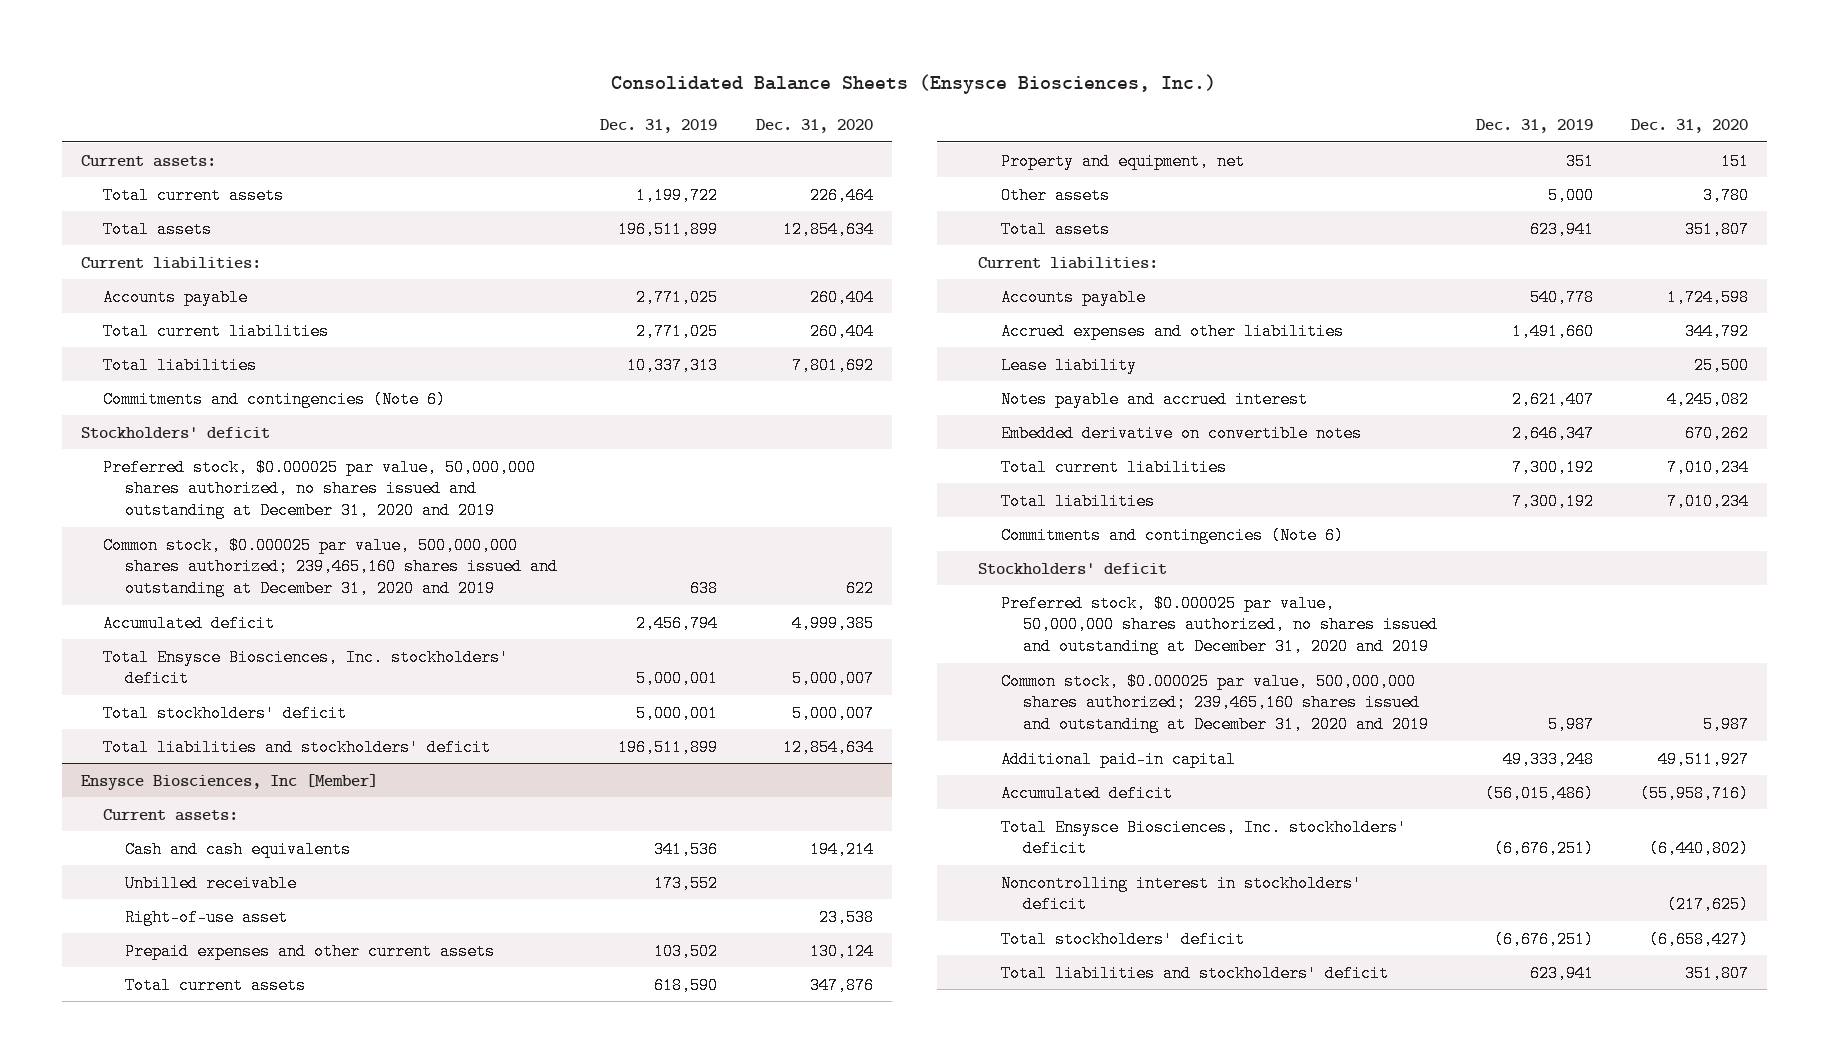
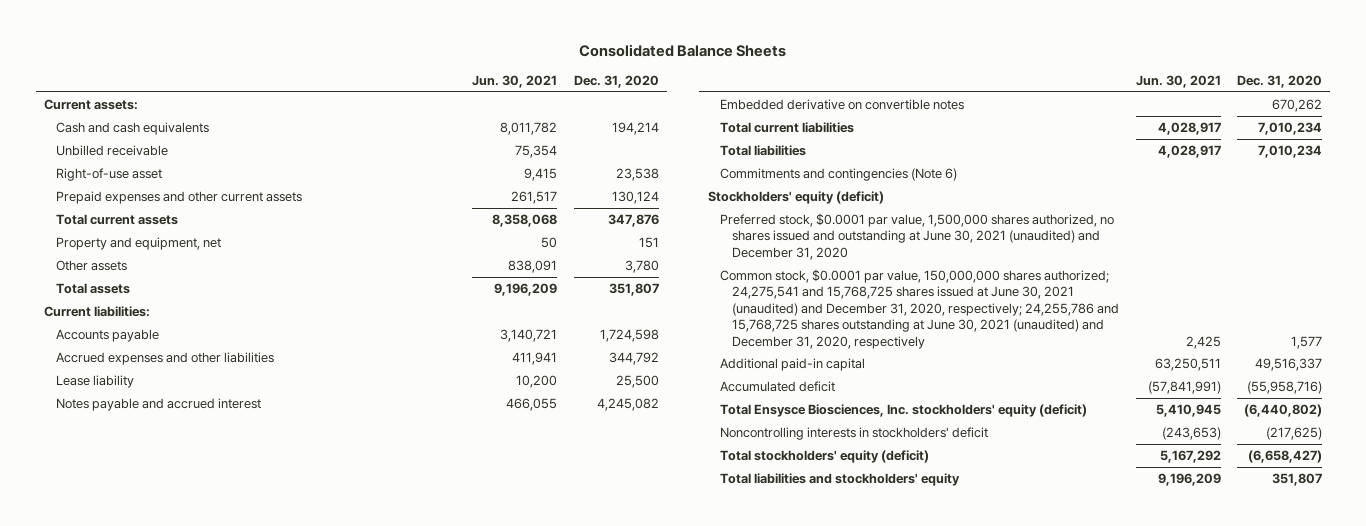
- Consolidated Balance Sheets (Ensysce Biosciences, Inc.)
+ Consolidated Balance Sheets
- | Dec. 31, 2019 | Dec. 31, 2020
+ | Jun. 30, 2021 | Dec. 31, 2020
- Total current assets | 1,199,722 | 226,464
- Total assets | 196,511,899 | 12,854,634
- Current liabilities:
- Accounts payable | 2,771,025 | 260,404
- Total current liabilities | 2,771,025 | 260,404
- Total liabilities | 10,337,313 | 7,801,692
- Commitments and contingencies (Note 6)
- Stockholders' deficit
- Preferred stock, $0.000025 par value, 50,000,000 shares authorized, no shares issued and outstanding at December 31, 2020 and 2019
- Common stock, $0.000025 par value, 500,000,000 shares authorized; 239,465,160 shares issued and outstanding at December 31, 2020 and 2019 | 638 | 622
- Accumulated deficit | 2,456,794 | 4,999,385
- Total Ensysce Biosciences, Inc. stockholders' deficit | 5,000,001 | 5,000,007
- Total stockholders' deficit | 5,000,001 | 5,000,007
- Total liabilities and stockholders' deficit | 196,511,899 | 12,854,634
- Ensysce Biosciences, Inc [Member]
- Current assets:
- Stockholders' deficit
- Preferred stock, $0.000025 par value, 50,000,000 shares authorized, no shares issued and outstanding at December 31, 2020 and 2019
- Common stock, $0.000025 par value, 500,000,000 shares authorized; 239,465,160 shares issued and outstanding at December 31, 2020 and 2019 | 5,987 | 5,987
- Additional paid-in capital | 49,333,248 | 49,511,927
+ Stockholders' equity (deficit)
+ Preferred stock, $0.0001 par value, 1,500,000 shares authorized, no shares issued and outstanding at June 30, 2021 (unaudited) and December 31, 2020
+ Common stock, $0.0001 par value, 150,000,000 shares authorized; 24,275,541 and 15,768,725 shares issued at June 30, 2021 (unaudited) and December 31, 2020, respectively; 24,255,786 and 15,768,725 shares outstanding at June 30, 2021 (unaudited) and December 31, 2020, respectively | 2,425 | 1,577
+ Additional paid-in capital | 63,250,511 | 49,516,337
- Total Ensysce Biosciences, Inc. stockholders' deficit | (6,676,251) | (6,440,802)
- Noncontrolling interest in stockholders' deficit | | (217,625)
- Total stockholders' deficit | (6,676,251) | (6,658,427)
- Total liabilities and stockholders' deficit | 623,941 | 351,807
+ Total Ensysce Biosciences, Inc. stockholders' equity (deficit) | 5,410,945 | (6,440,802)
+ Noncontrolling interests in stockholders' deficit | (243,653) | (217,625)
+ Total stockholders' equity (deficit) | 5,167,292 | (6,658,427)
+ Total liabilities and stockholders' equity | 9,196,209 | 351,807

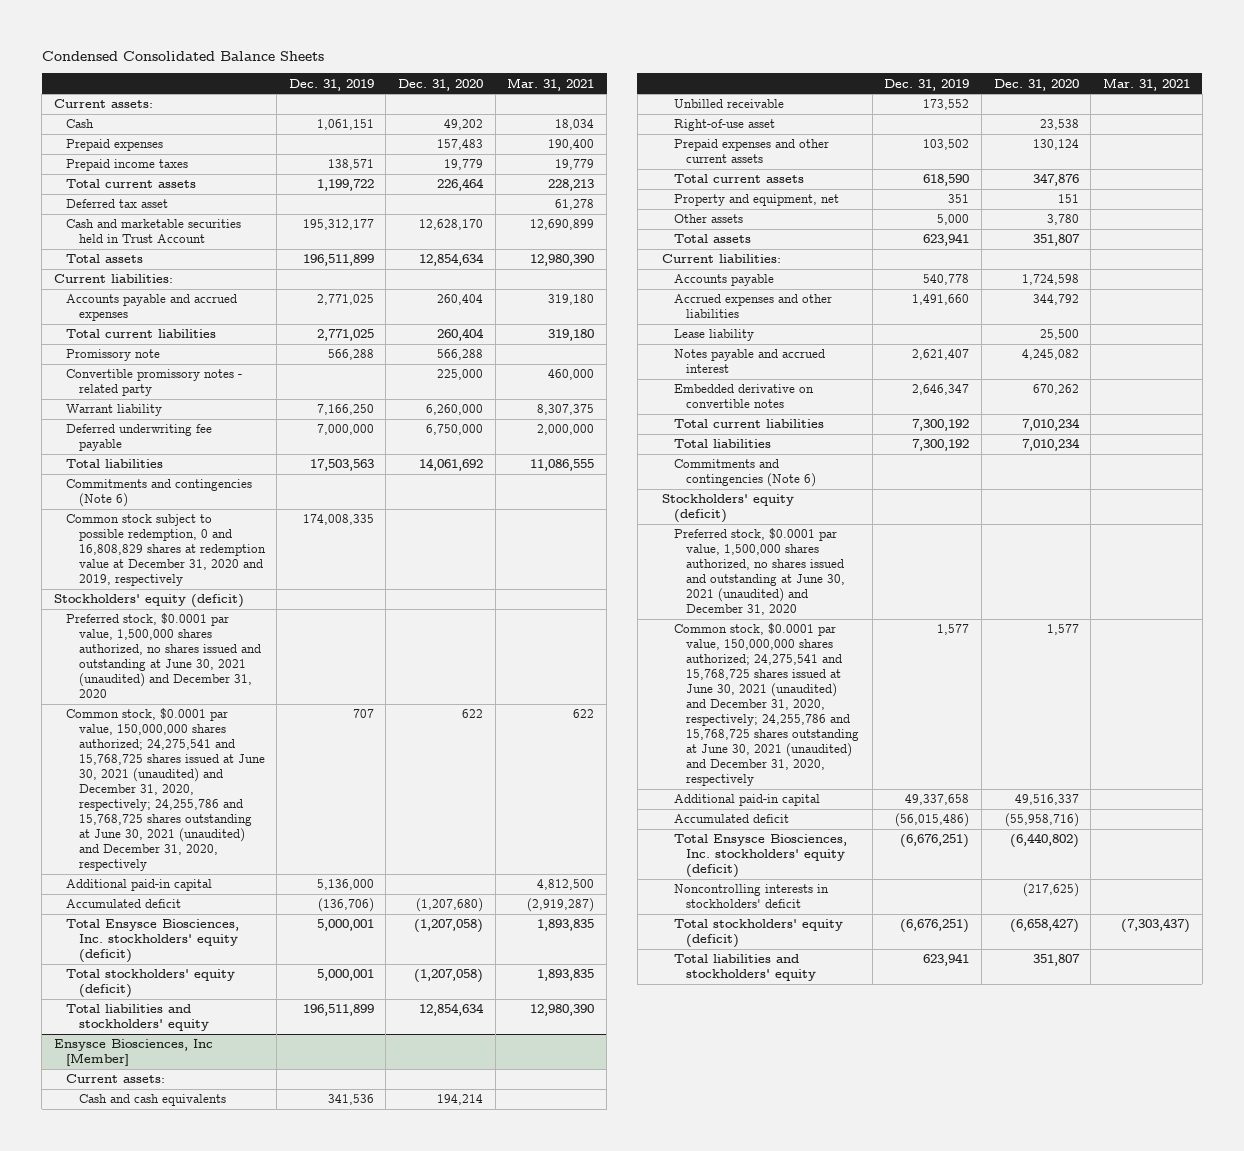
- Consolidated Balance Sheets
+ Condensed Consolidated Balance Sheets
- | Jun. 30, 2021 | Dec. 31, 2020
+ | Dec. 31, 2019 | Dec. 31, 2020 | Mar. 31, 2021
+ Cash | 1,061,151 | 49,202 | 18,034
+ Prepaid expenses | | 157,483 | 190,400
+ Prepaid income taxes | 138,571 | 19,779 | 19,779
+ Total current assets | 1,199,722 | 226,464 | 228,213
+ Deferred tax asset | | | 61,278
+ Cash and marketable securities held in Trust Account | 195,312,177 | 12,628,170 | 12,690,899
+ Total assets | 196,511,899 | 12,854,634 | 12,980,390
+ Current liabilities:
+ Accounts payable and accrued expenses | 2,771,025 | 260,404 | 319,180
+ Total current liabilities | 2,771,025 | 260,404 | 319,180
+ Promissory note | 566,288 | 566,288 |
+ Convertible promissory notes - related party | | 225,000 | 460,000
+ Warrant liability | 7,166,250 | 6,260,000 | 8,307,375
+ Deferred underwriting fee payable | 7,000,000 | 6,750,000 | 2,000,000
+ Total liabilities | 17,503,563 | 14,061,692 | 11,086,555
+ Commitments and contingencies (Note 6)
+ Common stock subject to possible redemption, 0 and 16,808,829 shares at redemption value at December 31, 2020 and 2019, respectively | 174,008,335 | |
+ Stockholders' equity (deficit)
+ Preferred stock, $0.0001 par value, 1,500,000 shares authorized, no shares issued and outstanding at June 30, 2021 (unaudited) and December 31, 2020
+ Common stock, $0.0001 par value, 150,000,000 shares authorized; 24,275,541 and 15,768,725 shares issued at June 30, 2021 (unaudited) and December 31, 2020, respectively; 24,255,786 and 15,768,725 shares outstanding at June 30, 2021 (unaudited) and December 31, 2020, respectively | 707 | 622 | 622
+ Additional paid-in capital | 5,136,000 | | 4,812,500
+ Accumulated deficit | (136,706) | (1,207,680) | (2,919,287)
+ Total Ensysce Biosciences, Inc. stockholders' equity (deficit) | 5,000,001 | (1,207,058) | 1,893,835
+ Total stockholders' equity (deficit) | 5,000,001 | (1,207,058) | 1,893,835
+ Total liabilities and stockholders' equity | 196,511,899 | 12,854,634 | 12,980,390
+ Ensysce Biosciences, Inc [Member]
+ Current assets:

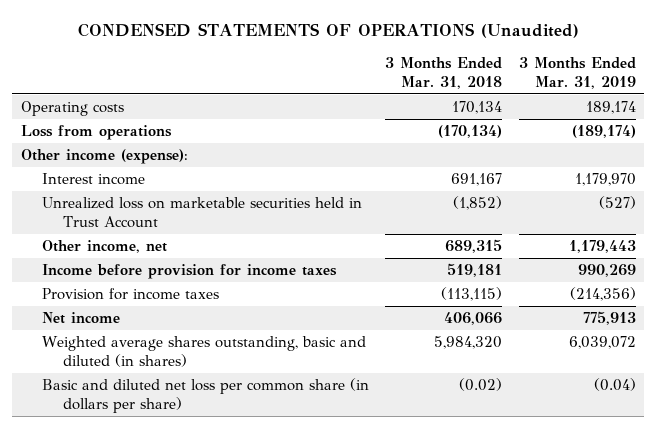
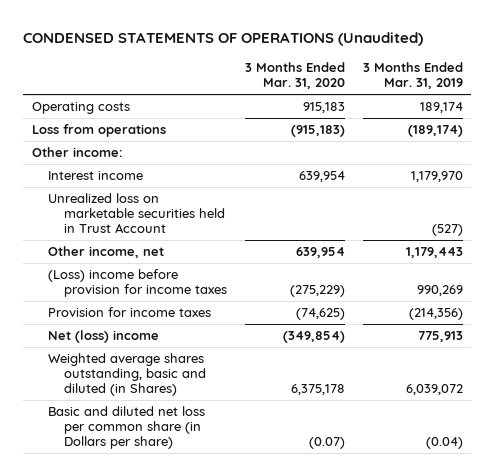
- | 3 Months Ended Mar. 31, 2018 | 3 Months Ended Mar. 31, 2019
+ | 3 Months Ended Mar. 31, 2020 | 3 Months Ended Mar. 31, 2019
- Other income (expense):
+ Other income:
- Income before provision for income taxes | 519,181 | 990,269
+ (Loss) income before provision for income taxes | (275,229) | 990,269
- Net income | 406,066 | 775,913
- Weighted average shares outstanding, basic and diluted (in shares) | 5,984,320 | 6,039,072
- Basic and diluted net loss per common share (in dollars per share) | (0.02) | (0.04)
+ Net (loss) income | (349,854) | 775,913
+ Weighted average shares outstanding, basic and diluted (in Shares) | 6,375,178 | 6,039,072
+ Basic and diluted net loss per common share (in Dollars per share) | (0.07) | (0.04)

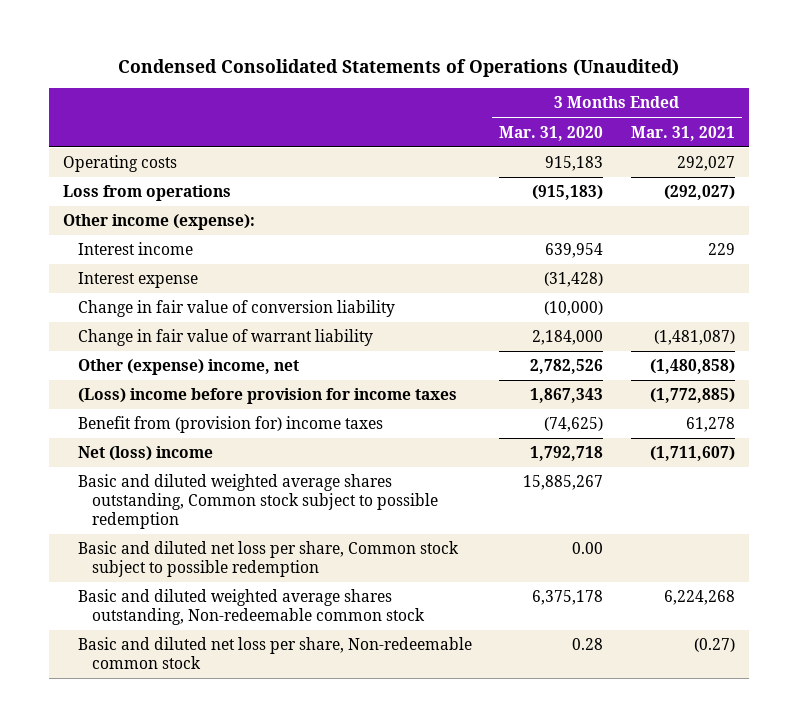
- CONDENSED STATEMENTS OF OPERATIONS (Unaudited)
+ Condensed Consolidated Statements of Operations (Unaudited)
- | 3 Months Ended Mar. 31, 2020 | 3 Months Ended Mar. 31, 2019
+ | 3 Months Ended Mar. 31, 2020 | 3 Months Ended Mar. 31, 2021
- Other income:
+ Other income (expense):
- Unrealized loss on marketable securities held in Trust Account | | (527)
- Other income, net | 639,954 | 1,179,443
- (Loss) income before provision for income taxes | (275,229) | 990,269
- Provision for income taxes | (74,625) | (214,356)
- Net (loss) income | (349,854) | 775,913
- Weighted average shares outstanding, basic and diluted (in Shares) | 6,375,178 | 6,039,072
- Basic and diluted net loss per common share (in Dollars per share) | (0.07) | (0.04)
+ Interest expense | (31,428) |
+ Change in fair value of conversion liability | (10,000) |
+ Change in fair value of warrant liability | 2,184,000 | (1,481,087)
+ Other (expense) income, net | 2,782,526 | (1,480,858)
+ (Loss) income before provision for income taxes | 1,867,343 | (1,772,885)
+ Benefit from (provision for) income taxes | (74,625) | 61,278
+ Net (loss) income | 1,792,718 | (1,711,607)
+ Basic and diluted weighted average shares outstanding, Common stock subject to possible redemption | 15,885,267 |
+ Basic and diluted net loss per share, Common stock subject to possible redemption | 0.00 |
+ Basic and diluted weighted average shares outstanding, Non-redeemable common stock | 6,375,178 | 6,224,268
+ Basic and diluted net loss per share, Non-redeemable common stock | 0.28 | (0.27)

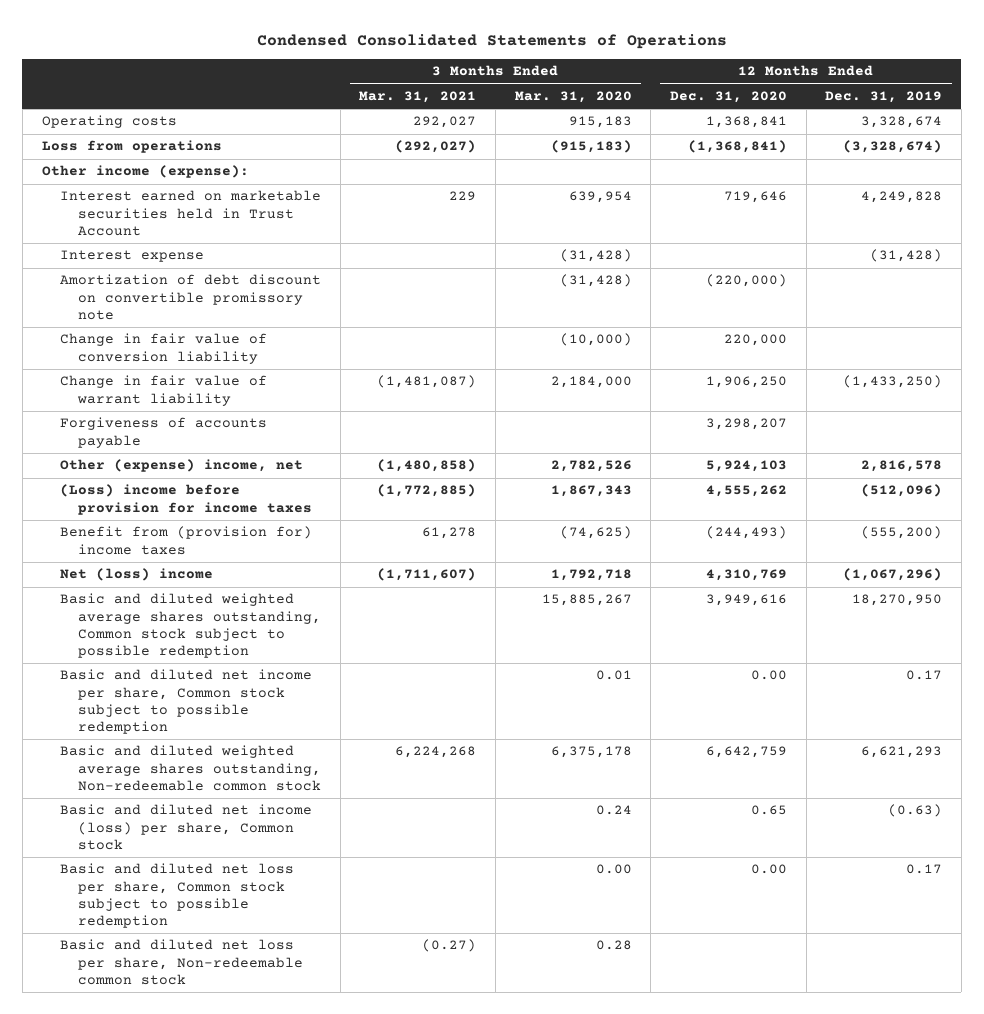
- Condensed Consolidated Statements of Operations (Unaudited)
+ Condensed Consolidated Statements of Operations
- | 3 Months Ended Mar. 31, 2020 | 3 Months Ended Mar. 31, 2021
+ | 3 Months Ended Mar. 31, 2021 | 3 Months Ended Mar. 31, 2020 | 12 Months Ended Dec. 31, 2020 | 12 Months Ended Dec. 31, 2019
- Interest income | 639,954 | 229
+ Interest earned on marketable securities held in Trust Account | 229 | 639,954 | 719,646 | 4,249,828
+ Amortization of debt discount on convertible promissory note | | (31,428) | (220,000) |
+ Forgiveness of accounts payable | | | 3,298,207 |
+ Basic and diluted net income per share, Common stock subject to possible redemption | | 0.01 | 0.00 | 0.17
+ Basic and diluted net income (loss) per share, Common stock | | 0.24 | 0.65 | (0.63)
moved down: Basic and diluted net loss per share, Common stock subject to possible redemption | | 0.00 | 0.00 | 0.17

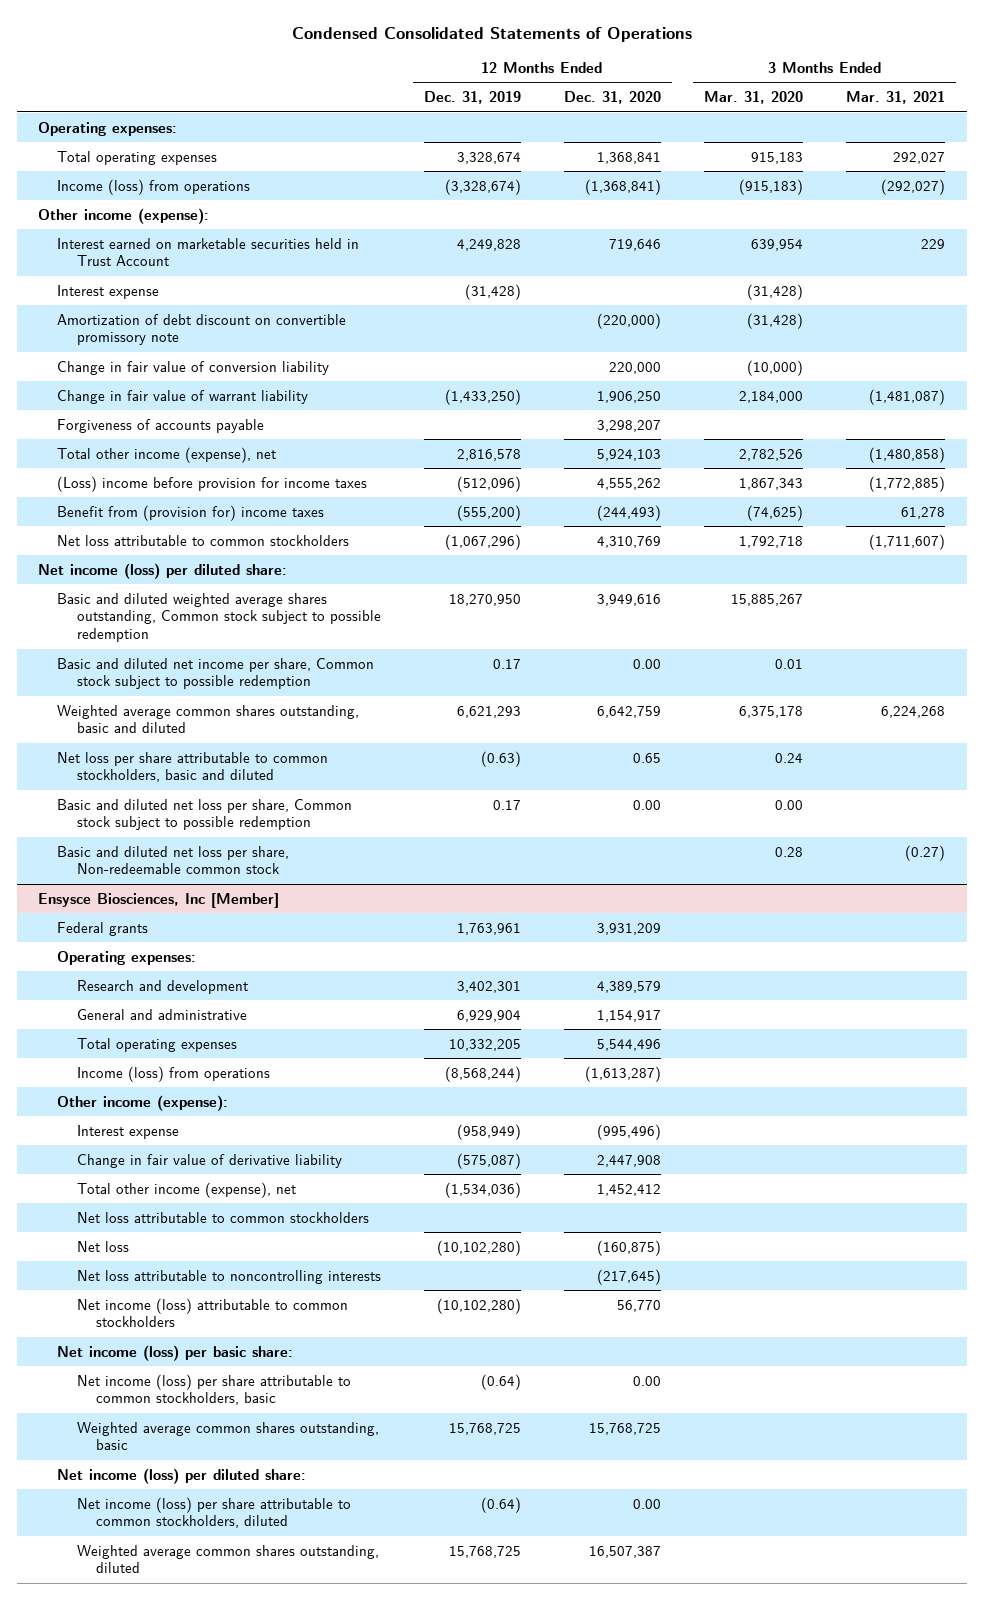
- | 3 Months Ended Mar. 31, 2021 | 3 Months Ended Mar. 31, 2020 | 12 Months Ended Dec. 31, 2020 | 12 Months Ended Dec. 31, 2019
+ | 12 Months Ended Dec. 31, 2019 | 12 Months Ended Dec. 31, 2020 | 3 Months Ended Mar. 31, 2020 | 3 Months Ended Mar. 31, 2021
- Operating costs | 292,027 | 915,183 | 1,368,841 | 3,328,674
- Loss from operations | (292,027) | (915,183) | (1,368,841) | (3,328,674)
+ Operating expenses:
+ Total operating expenses | 3,328,674 | 1,368,841 | 915,183 | 292,027
+ Income (loss) from operations | (3,328,674) | (1,368,841) | (915,183) | (292,027)
- Other (expense) income, net | (1,480,858) | 2,782,526 | 5,924,103 | 2,816,578
+ Total other income (expense), net | 2,816,578 | 5,924,103 | 2,782,526 | (1,480,858)
- Net (loss) income | (1,711,607) | 1,792,718 | 4,310,769 | (1,067,296)
+ Net loss attributable to common stockholders | (1,067,296) | 4,310,769 | 1,792,718 | (1,711,607)
+ Net income (loss) per diluted share:
- Basic and diluted weighted average shares outstanding, Non-redeemable common stock | 6,224,268 | 6,375,178 | 6,642,759 | 6,621,293
- Basic and diluted net income (loss) per share, Common stock | | 0.24 | 0.65 | (0.63)
+ Weighted average common shares outstanding, basic and diluted | 6,621,293 | 6,642,759 | 6,375,178 | 6,224,268
+ Net loss per share attributable to common stockholders, basic and diluted | (0.63) | 0.65 | 0.24 |
+ Ensysce Biosciences, Inc [Member]
+ Federal grants | 1,763,961 | 3,931,209 | |
+ Operating expenses:
+ Research and development | 3,402,301 | 4,389,579 | |
+ General and administrative | 6,929,904 | 1,154,917 | |
+ Total operating expenses | 10,332,205 | 5,544,496 | |
+ Income (loss) from operations | (8,568,244) | (1,613,287) | |
+ Other income (expense):
+ Interest expense | (958,949) | (995,496) | |
+ Change in fair value of derivative liability | (575,087) | 2,447,908 | |
+ Total other income (expense), net | (1,534,036) | 1,452,412 | |
+ Net loss attributable to common stockholders
+ Net loss | (10,102,280) | (160,875) | |
+ Net loss attributable to noncontrolling interests | | (217,645) | |
+ Net income (loss) attributable to common stockholders | (10,102,280) | 56,770 | |
+ Net income (loss) per basic share:
+ Net income (loss) per share attributable to common stockholders, basic | (0.64) | 0.00 | |
+ Weighted average common shares outstanding, basic | 15,768,725 | 15,768,725 | |
+ Net income (loss) per diluted share:
+ Net income (loss) per share attributable to common stockholders, diluted | (0.64) | 0.00 | |
+ Weighted average common shares outstanding, diluted | 15,768,725 | 16,507,387 | |

